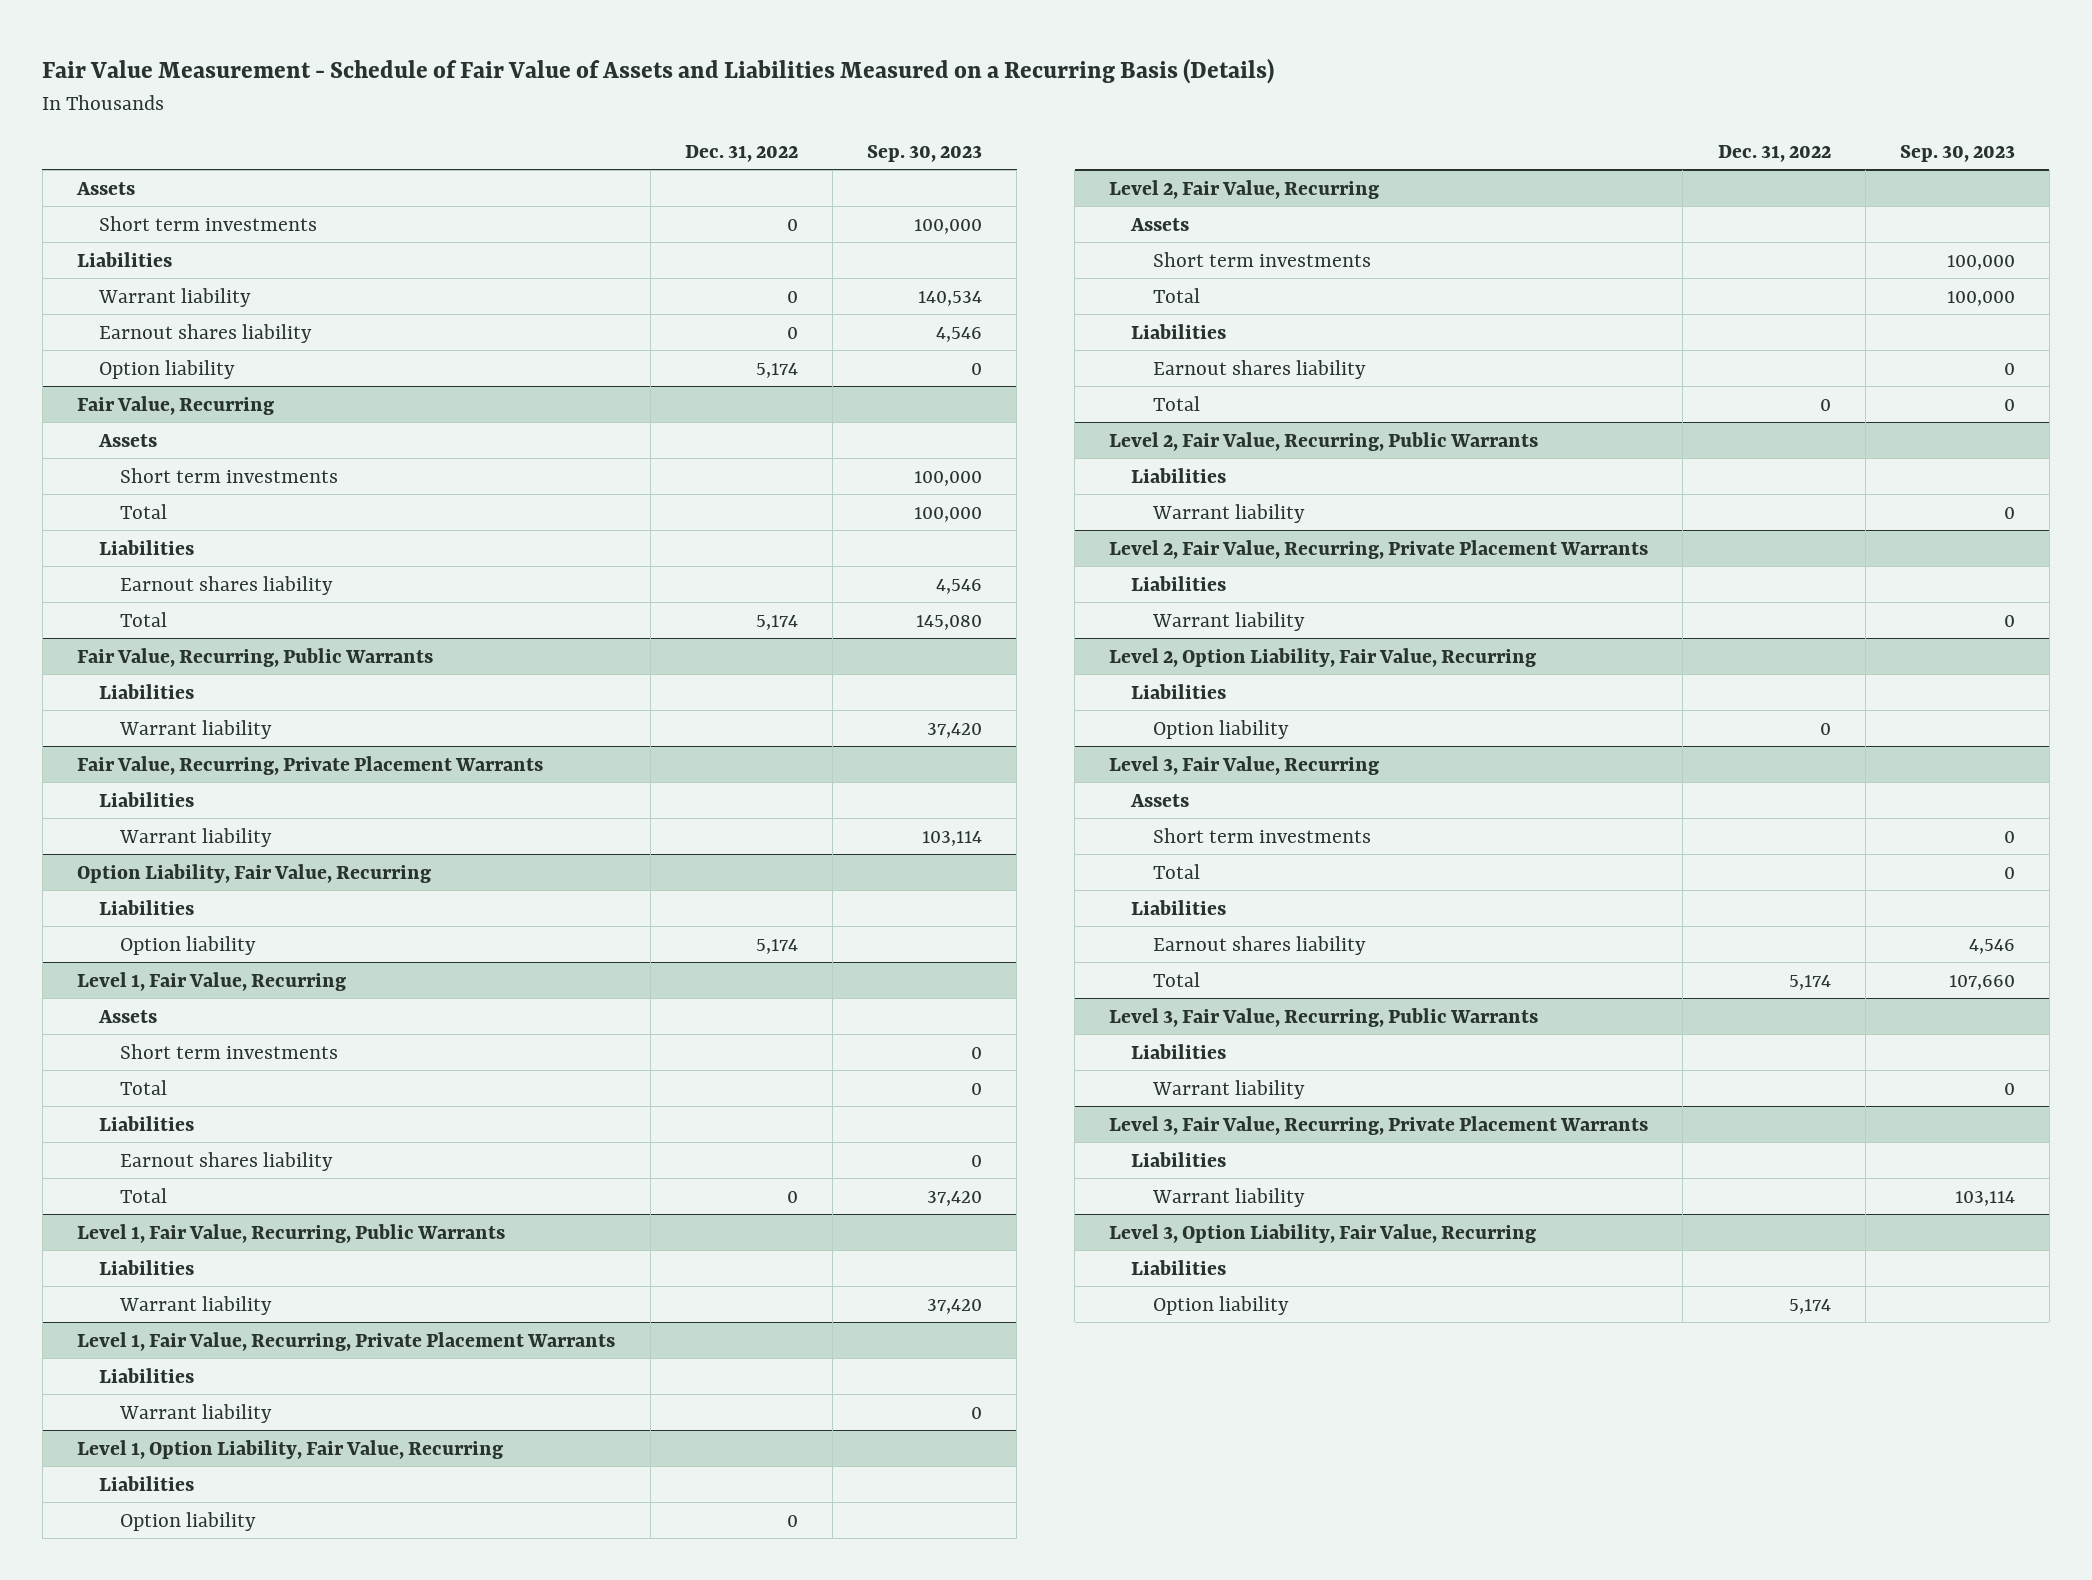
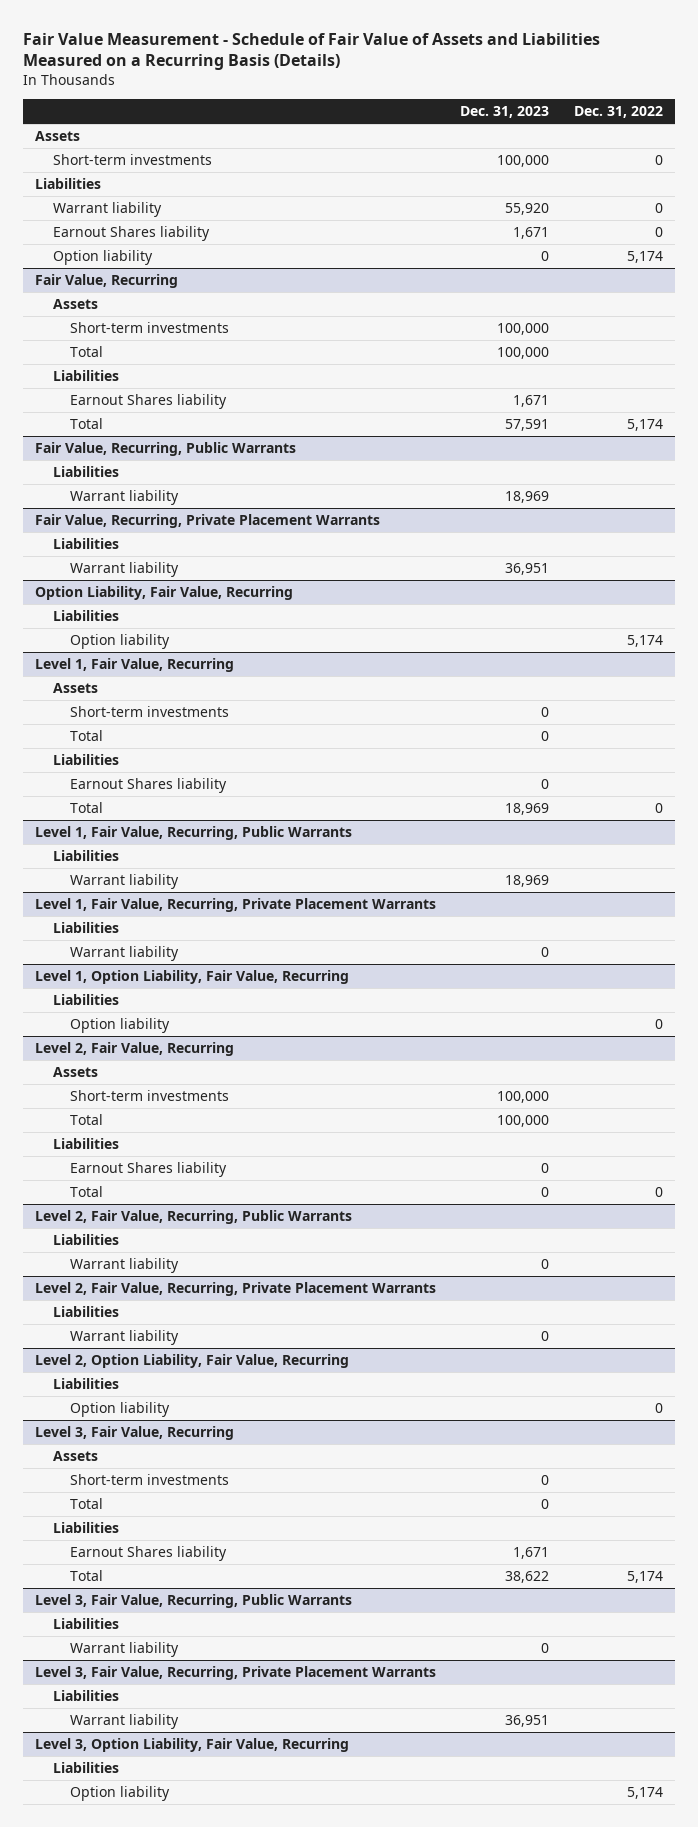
- | Dec. 31, 2022 | Sep. 30, 2023
+ | Dec. 31, 2023 | Dec. 31, 2022
- Short term investments | 0 | 100,000
+ Short-term investments | 100,000 | 0
- Earnout shares liability | 0 | 4,546
+ Earnout Shares liability | 1,671 | 0
@ Fair Value, Recurring
- Short term investments | | 100,000
+ Short-term investments | 100,000 |
- Earnout shares liability | | 4,546
+ Earnout Shares liability | 1,671 |
@ Level 1, Fair Value, Recurring
- Short term investments | | 0
+ Short-term investments | 0 |
- Earnout shares liability | | 0
+ Earnout Shares liability | 0 |
@ Level 2, Fair Value, Recurring
- Short term investments | | 100,000
+ Short-term investments | 100,000 |
- Earnout shares liability | | 0
+ Earnout Shares liability | 0 |
@ Level 3, Fair Value, Recurring
- Short term investments | | 0
+ Short-term investments | 0 |
- Earnout shares liability | | 4,546
+ Earnout Shares liability | 1,671 |

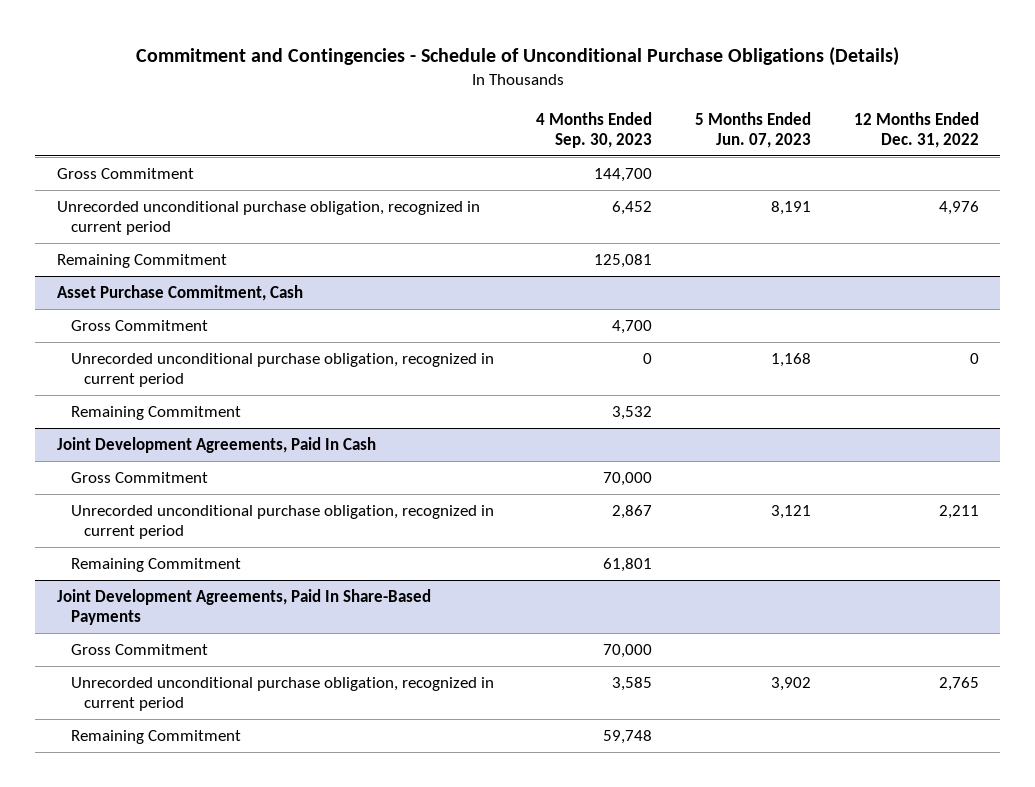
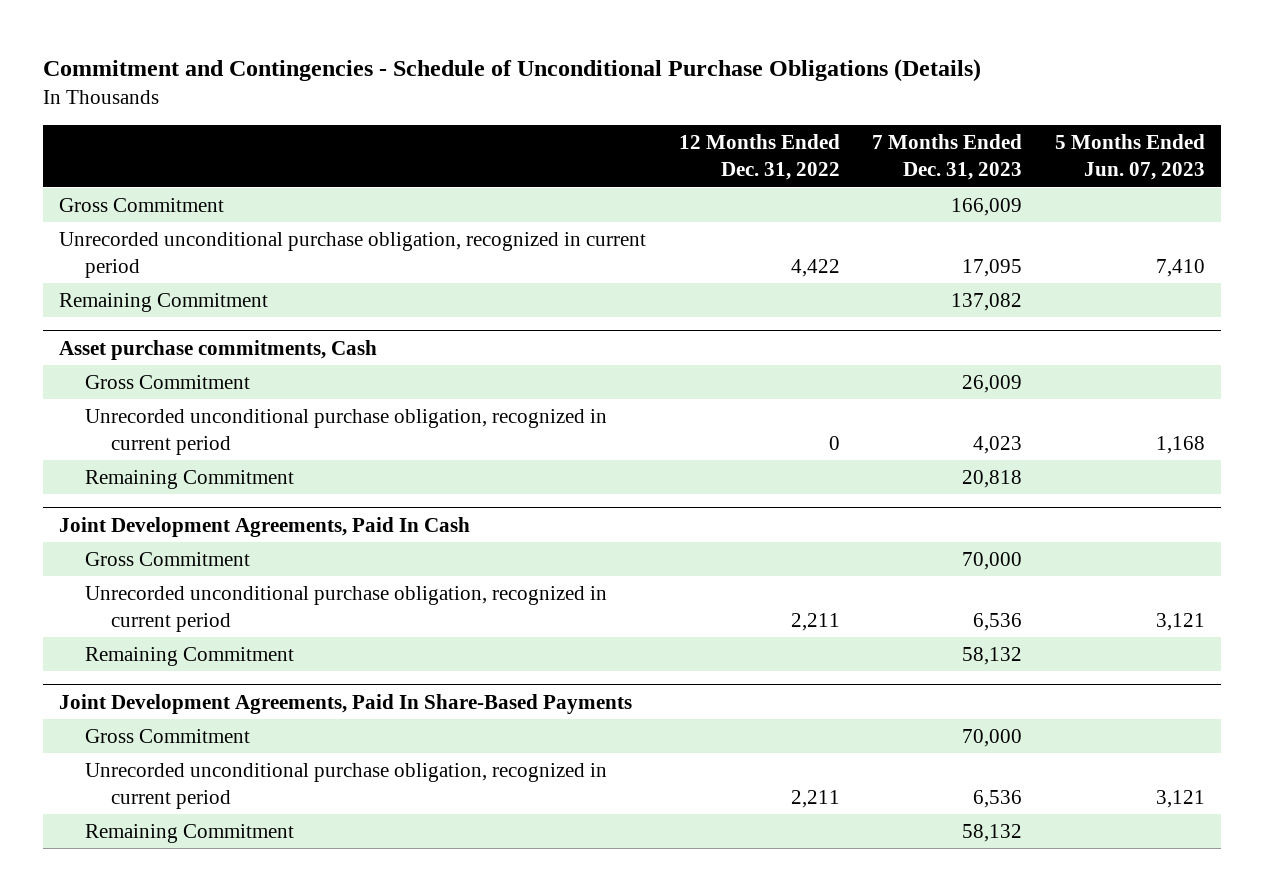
- | 4 Months Ended Sep. 30, 2023 | 5 Months Ended Jun. 07, 2023 | 12 Months Ended Dec. 31, 2022
+ | 12 Months Ended Dec. 31, 2022 | 7 Months Ended Dec. 31, 2023 | 5 Months Ended Jun. 07, 2023
- Unrecorded unconditional purchase obligation, recognized in current period | 6,452 | 8,191 | 4,976
+ Unrecorded unconditional purchase obligation, recognized in current period | 4,422 | 17,095 | 7,410
- Asset Purchase Commitment, Cash
+ Asset purchase commitments, Cash
@ Joint Development Agreements, Paid In Share-Based Payments
- Unrecorded unconditional purchase obligation, recognized in current period | 3,585 | 3,902 | 2,765
+ Unrecorded unconditional purchase obligation, recognized in current period | 2,211 | 6,536 | 3,121

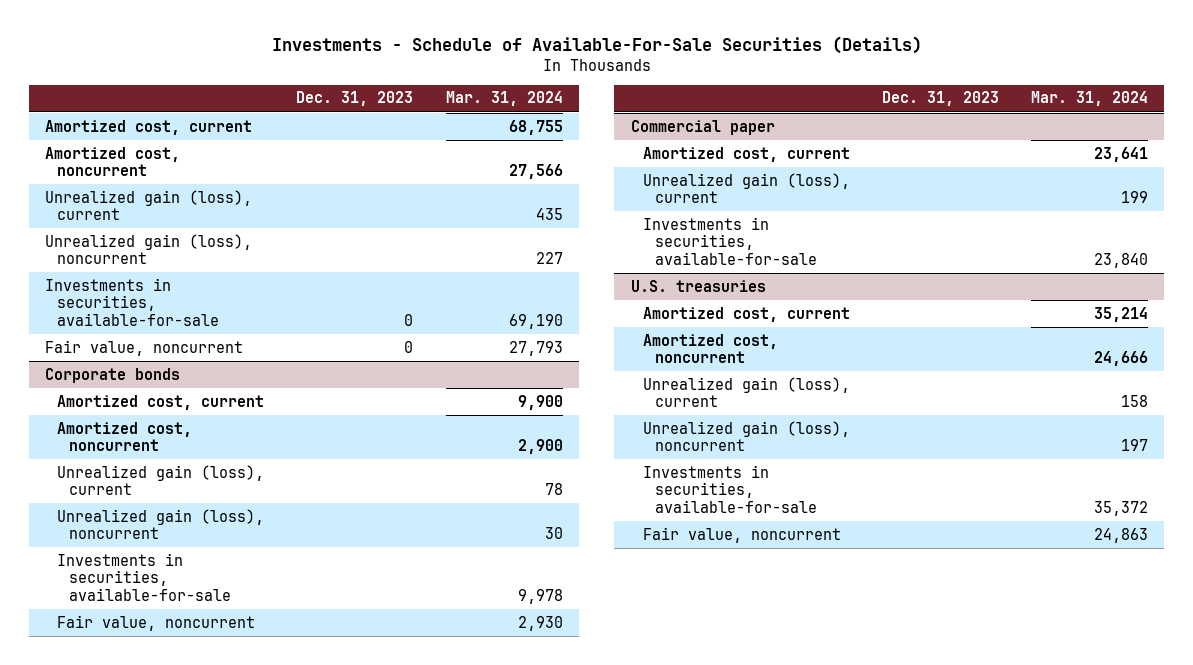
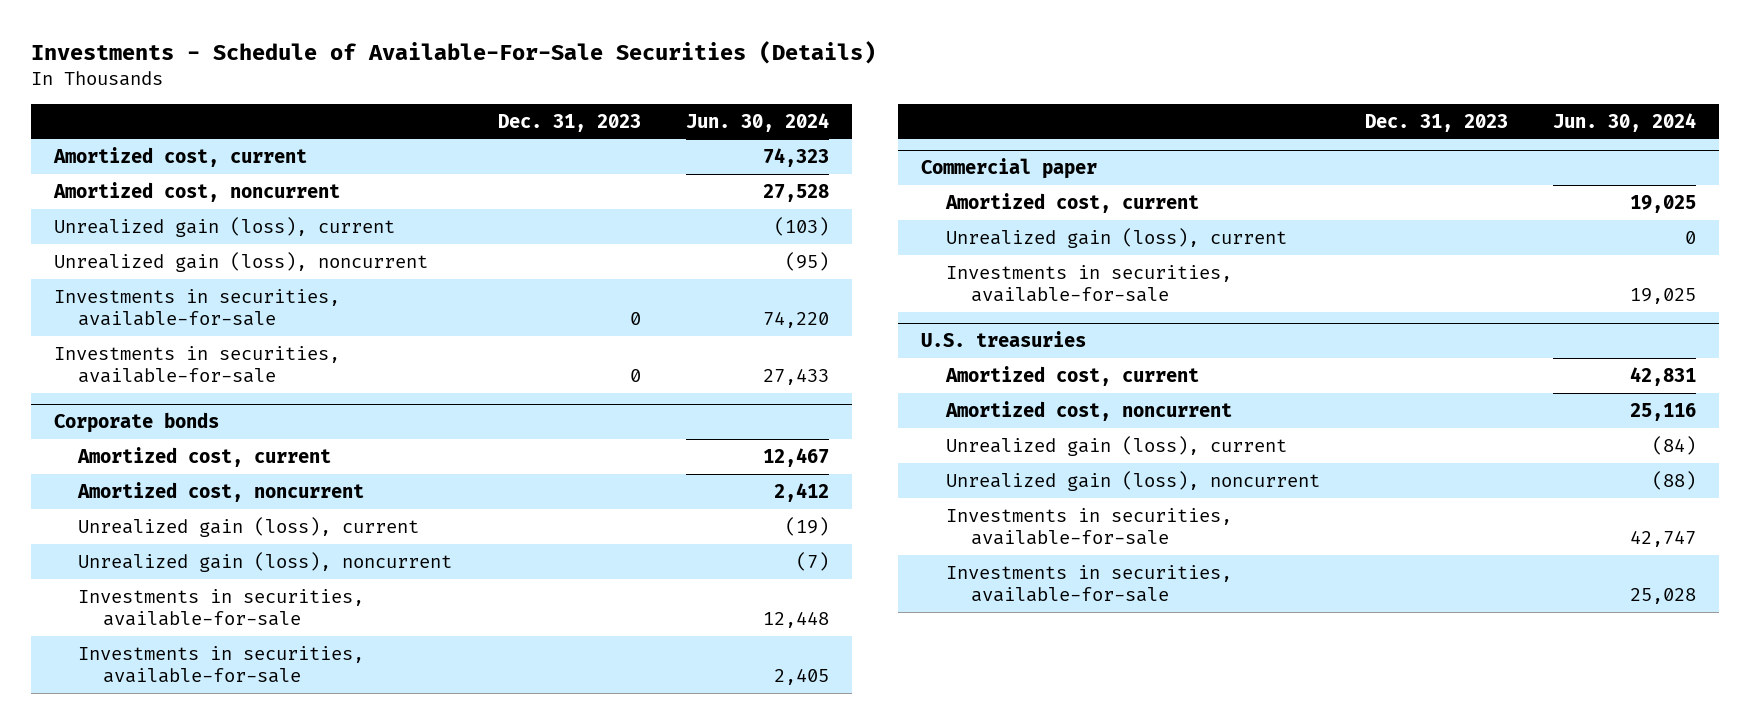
- | Dec. 31, 2023 | Mar. 31, 2024
+ | Dec. 31, 2023 | Jun. 30, 2024
- Fair value, noncurrent | 0 | 27,793
+ Investments in securities, available-for-sale | 0 | 27,433
@ Corporate bonds
- Fair value, noncurrent | | 2,930
+ Investments in securities, available-for-sale | | 2,405
@ U.S. treasuries
- Fair value, noncurrent | | 24,863
+ Investments in securities, available-for-sale | | 25,028

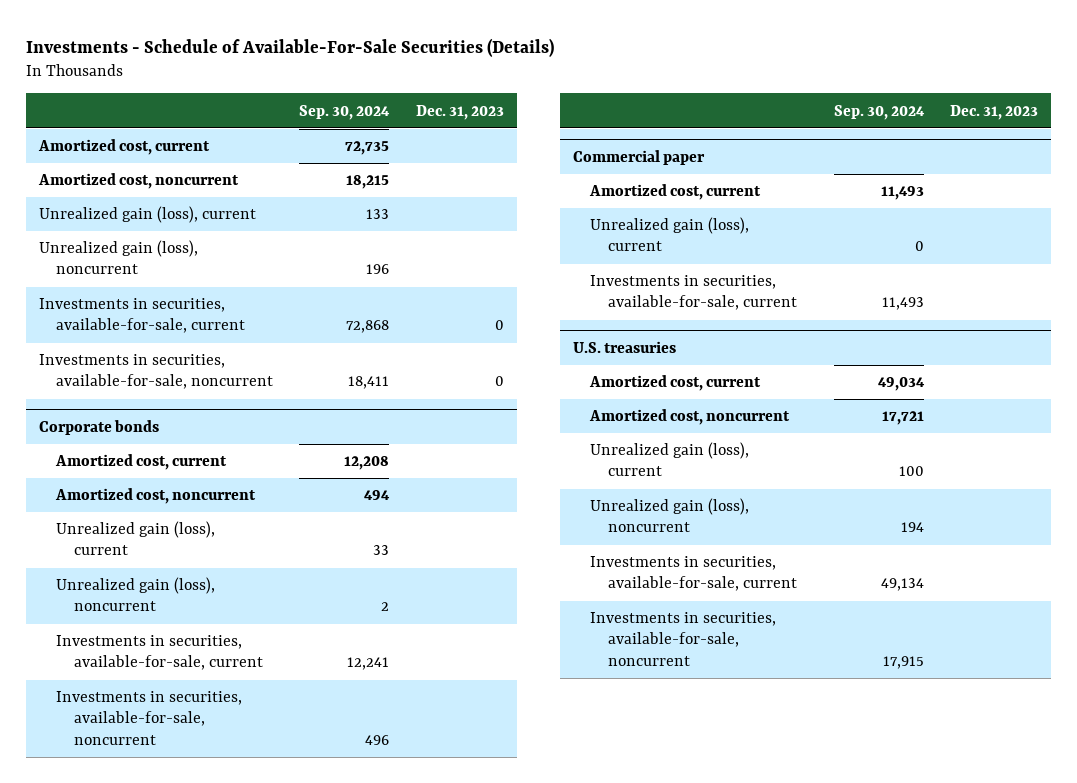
- | Dec. 31, 2023 | Jun. 30, 2024
+ | Sep. 30, 2024 | Dec. 31, 2023
- Investments in securities, available-for-sale | 0 | 74,220
- Investments in securities, available-for-sale | 0 | 27,433
+ Investments in securities, available-for-sale, current | 72,868 | 0
+ Investments in securities, available-for-sale, noncurrent | 18,411 | 0
@ Corporate bonds
- Investments in securities, available-for-sale | | 12,448
- Investments in securities, available-for-sale | | 2,405
+ Investments in securities, available-for-sale, current | 12,241 |
+ Investments in securities, available-for-sale, noncurrent | 496 |
@ Commercial paper
- Investments in securities, available-for-sale | | 19,025
+ Investments in securities, available-for-sale, current | 11,493 |
@ U.S. treasuries
- Investments in securities, available-for-sale | | 42,747
- Investments in securities, available-for-sale | | 25,028
+ Investments in securities, available-for-sale, current | 49,134 |
+ Investments in securities, available-for-sale, noncurrent | 17,915 |

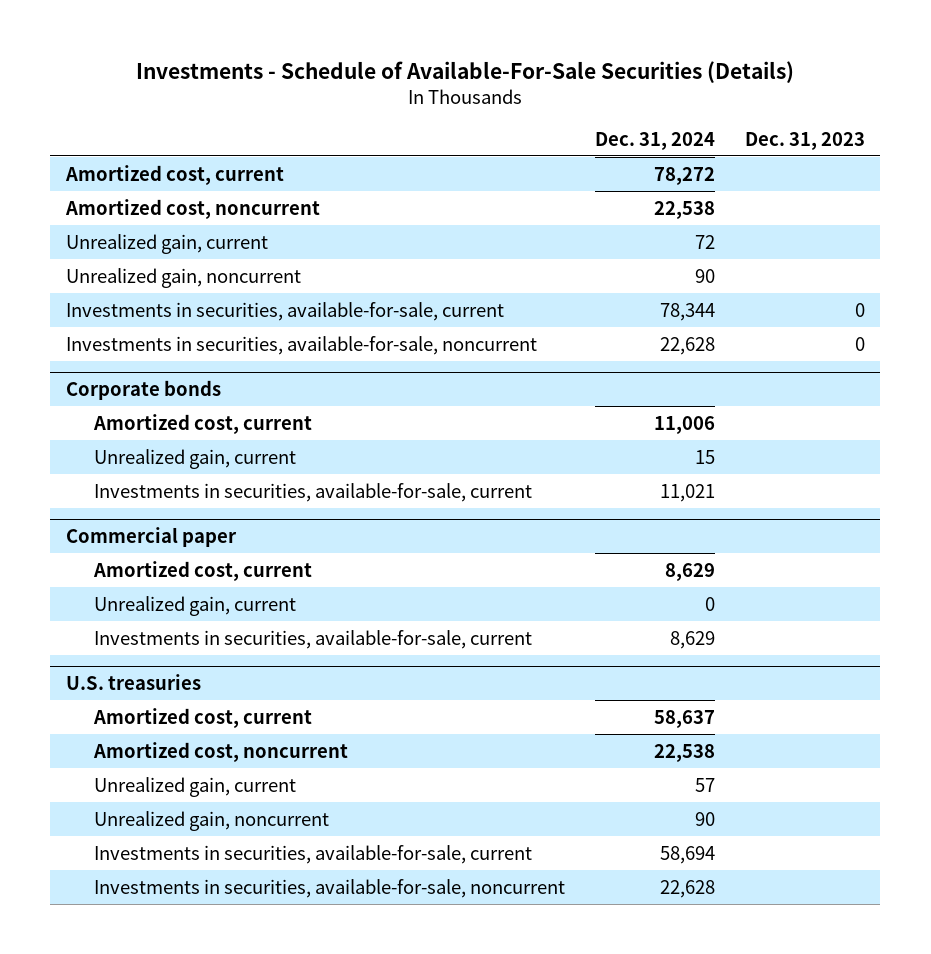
- | Sep. 30, 2024 | Dec. 31, 2023
+ | Dec. 31, 2024 | Dec. 31, 2023
- Unrealized gain (loss), current | 133 |
- Unrealized gain (loss), noncurrent | 196 |
+ Unrealized gain, current | 72 |
+ Unrealized gain, noncurrent | 90 |
@ Corporate bonds
- Amortized cost, noncurrent | 494 |
- Unrealized gain (loss), current | 33 |
- Unrealized gain (loss), noncurrent | 2 |
+ Unrealized gain, current | 15 |
- Investments in securities, available-for-sale, noncurrent | 496 |
@ Commercial paper
- Unrealized gain (loss), current | 0 |
+ Unrealized gain, current | 0 |
@ U.S. treasuries
- Unrealized gain (loss), current | 100 |
- Unrealized gain (loss), noncurrent | 194 |
+ Unrealized gain, current | 57 |
+ Unrealized gain, noncurrent | 90 |

